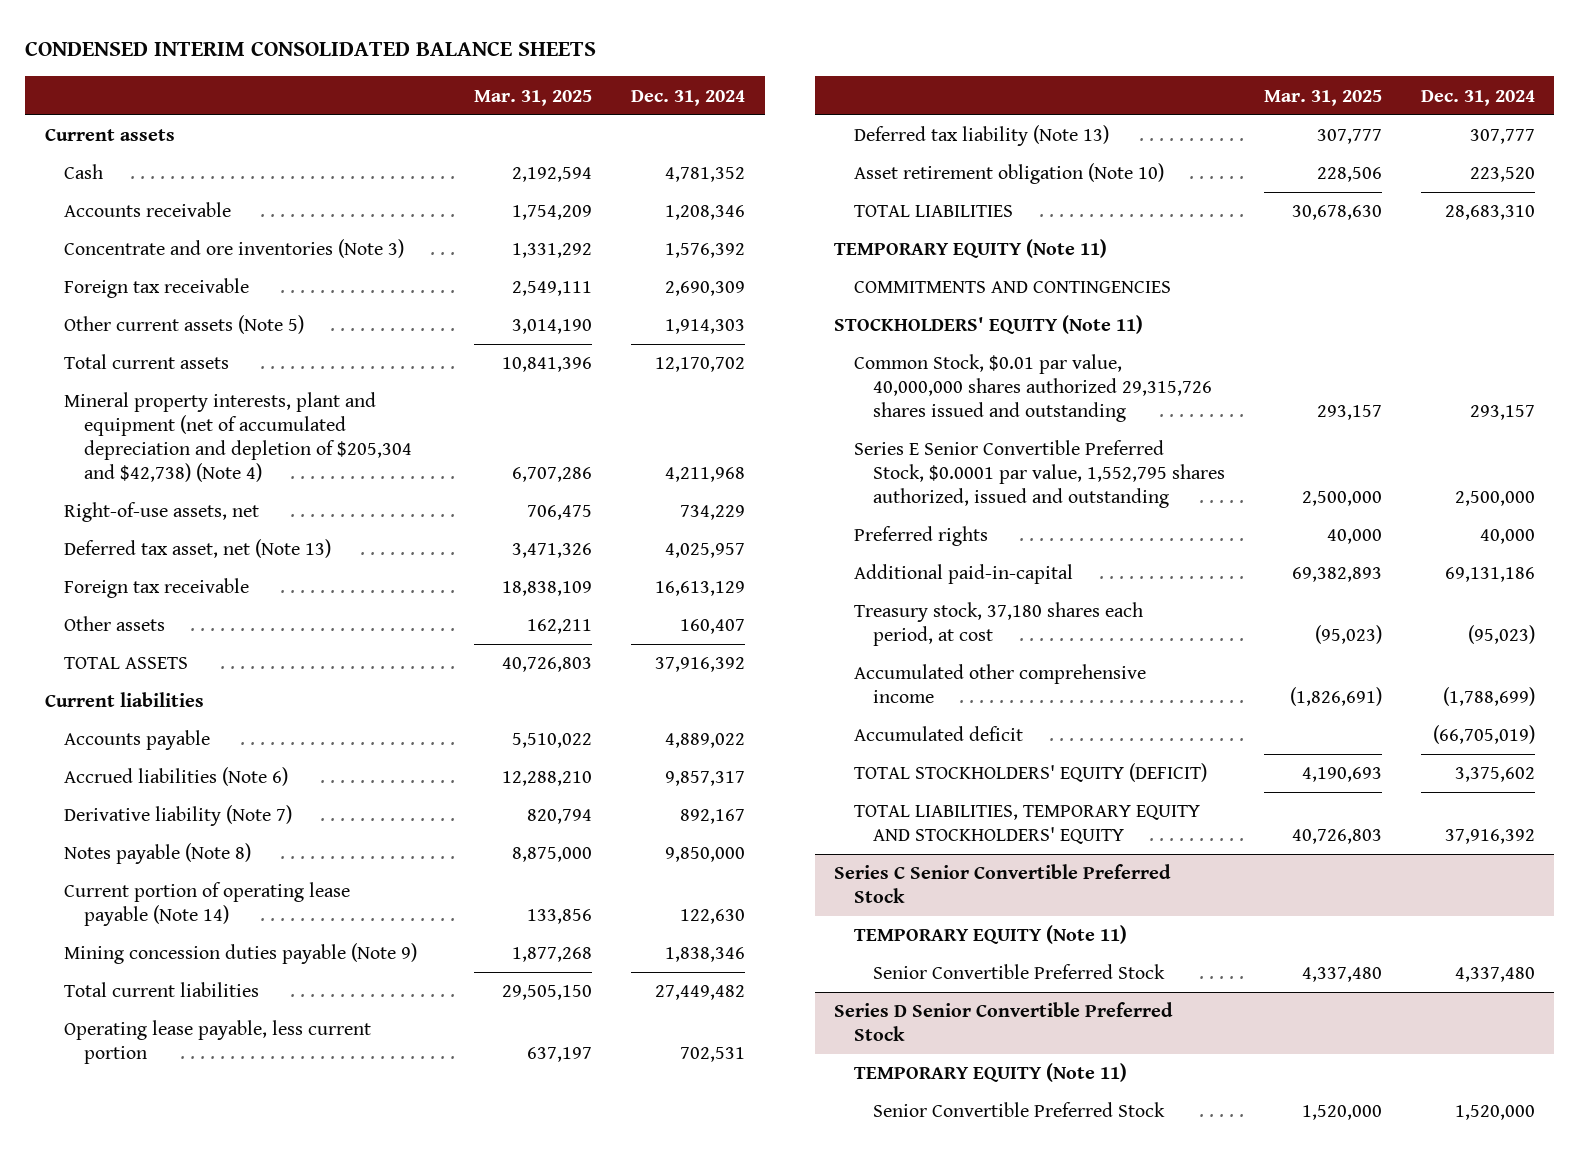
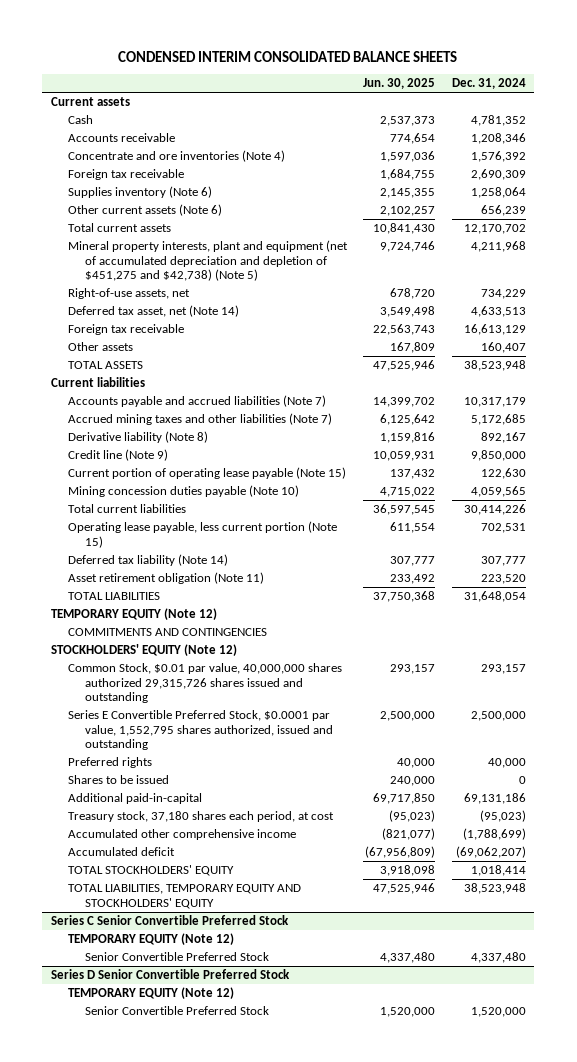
- | Mar. 31, 2025 | Dec. 31, 2024
+ | Jun. 30, 2025 | Dec. 31, 2024
- Concentrate and ore inventories (Note 3) | 1,331,292 | 1,576,392
+ Concentrate and ore inventories (Note 4) | 1,597,036 | 1,576,392
- Other current assets (Note 5) | 3,014,190 | 1,914,303
+ Supplies inventory (Note 6) | 2,145,355 | 1,258,064
+ Other current assets (Note 6) | 2,102,257 | 656,239
- Mineral property interests, plant and equipment (net of accumulated depreciation and depletion of $205,304 and $42,738) (Note 4) | 6,707,286 | 4,211,968
+ Mineral property interests, plant and equipment (net of accumulated depreciation and depletion of $451,275 and $42,738) (Note 5) | 9,724,746 | 4,211,968
- Deferred tax asset, net (Note 13) | 3,471,326 | 4,025,957
+ Deferred tax asset, net (Note 14) | 3,549,498 | 4,633,513
- TOTAL ASSETS | 40,726,803 | 37,916,392
+ TOTAL ASSETS | 47,525,946 | 38,523,948
- Accounts payable | 5,510,022 | 4,889,022
- Accrued liabilities (Note 6) | 12,288,210 | 9,857,317
- Derivative liability (Note 7) | 820,794 | 892,167
- Notes payable (Note 8) | 8,875,000 | 9,850,000
- Current portion of operating lease payable (Note 14) | 133,856 | 122,630
- Mining concession duties payable (Note 9) | 1,877,268 | 1,838,346
- Total current liabilities | 29,505,150 | 27,449,482
- Operating lease payable, less current portion | 637,197 | 702,531
- Deferred tax liability (Note 13) | 307,777 | 307,777
- Asset retirement obligation (Note 10) | 228,506 | 223,520
- TOTAL LIABILITIES | 30,678,630 | 28,683,310
- TEMPORARY EQUITY (Note 11)
+ Accounts payable and accrued liabilities (Note 7) | 14,399,702 | 10,317,179
+ Accrued mining taxes and other liabilities (Note 7) | 6,125,642 | 5,172,685
+ Derivative liability (Note 8) | 1,159,816 | 892,167
+ Credit line (Note 9) | 10,059,931 | 9,850,000
+ Current portion of operating lease payable (Note 15) | 137,432 | 122,630
+ Mining concession duties payable (Note 10) | 4,715,022 | 4,059,565
+ Total current liabilities | 36,597,545 | 30,414,226
+ Operating lease payable, less current portion (Note 15) | 611,554 | 702,531
+ Deferred tax liability (Note 14) | 307,777 | 307,777
+ Asset retirement obligation (Note 11) | 233,492 | 223,520
+ TOTAL LIABILITIES | 37,750,368 | 31,648,054
+ TEMPORARY EQUITY (Note 12)
- STOCKHOLDERS' EQUITY (Note 11)
+ STOCKHOLDERS' EQUITY (Note 12)
- Series E Senior Convertible Preferred Stock, $0.0001 par value, 1,552,795 shares authorized, issued and outstanding | 2,500,000 | 2,500,000
+ Series E Convertible Preferred Stock, $0.0001 par value, 1,552,795 shares authorized, issued and outstanding | 2,500,000 | 2,500,000
+ Shares to be issued | 240,000 | 0
- Accumulated deficit | | (66,705,019)
- TOTAL STOCKHOLDERS' EQUITY (DEFICIT) | 4,190,693 | 3,375,602
- TOTAL LIABILITIES, TEMPORARY EQUITY AND STOCKHOLDERS' EQUITY | 40,726,803 | 37,916,392
+ Accumulated deficit | (67,956,809) | (69,062,207)
+ TOTAL STOCKHOLDERS' EQUITY | 3,918,098 | 1,018,414
+ TOTAL LIABILITIES, TEMPORARY EQUITY AND STOCKHOLDERS' EQUITY | 47,525,946 | 38,523,948
@ Series C Senior Convertible Preferred Stock
- TEMPORARY EQUITY (Note 11)
+ TEMPORARY EQUITY (Note 12)
@ Series D Senior Convertible Preferred Stock
- TEMPORARY EQUITY (Note 11)
+ TEMPORARY EQUITY (Note 12)

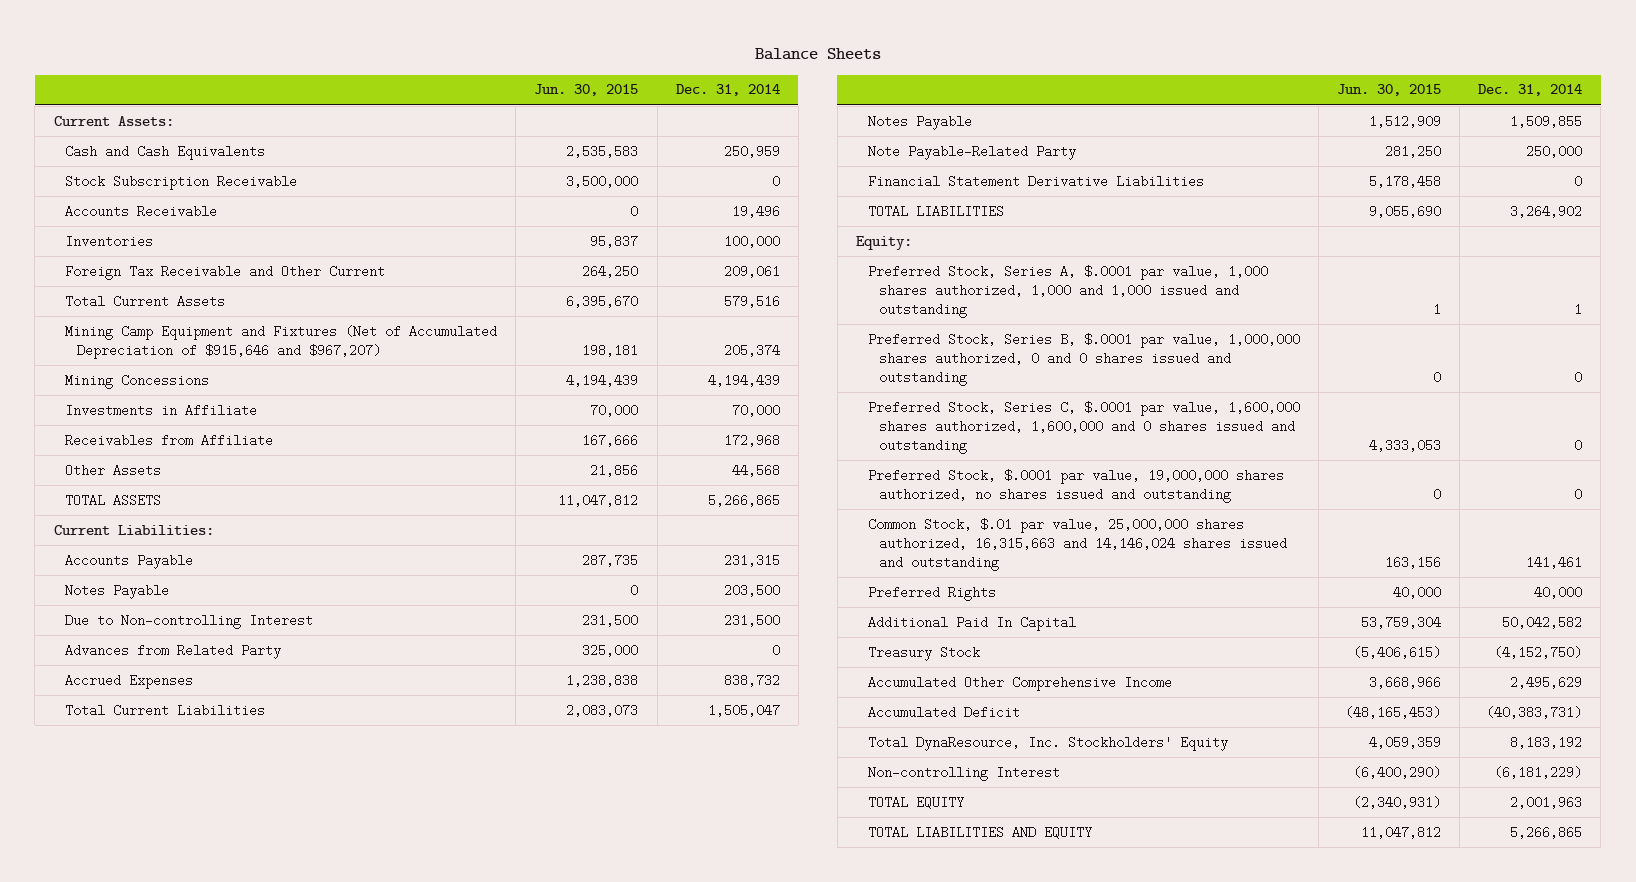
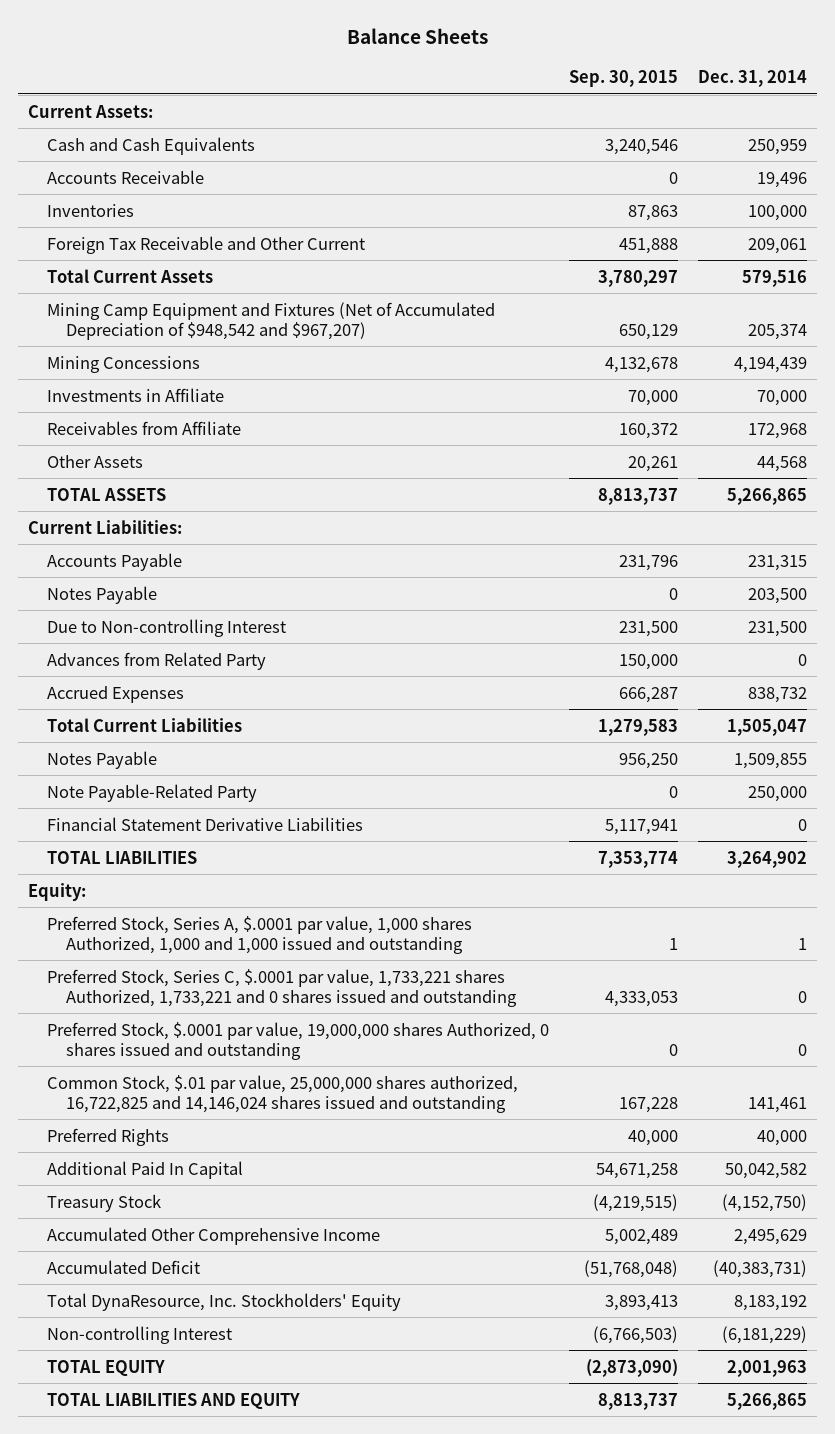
- | Jun. 30, 2015 | Dec. 31, 2014
+ | Sep. 30, 2015 | Dec. 31, 2014
- Stock Subscription Receivable | 3,500,000 | 0
- Mining Camp Equipment and Fixtures (Net of Accumulated Depreciation of $915,646 and $967,207) | 198,181 | 205,374
+ Mining Camp Equipment and Fixtures (Net of Accumulated Depreciation of $948,542 and $967,207) | 650,129 | 205,374
- Preferred Stock, Series A, $.0001 par value, 1,000 shares authorized, 1,000 and 1,000 issued and outstanding | 1 | 1
- Preferred Stock, Series B, $.0001 par value, 1,000,000 shares authorized, 0 and 0 shares issued and outstanding | 0 | 0
- Preferred Stock, Series C, $.0001 par value, 1,600,000 shares authorized, 1,600,000 and 0 shares issued and outstanding | 4,333,053 | 0
- Preferred Stock, $.0001 par value, 19,000,000 shares authorized, no shares issued and outstanding | 0 | 0
- Common Stock, $.01 par value, 25,000,000 shares authorized, 16,315,663 and 14,146,024 shares issued and outstanding | 163,156 | 141,461
+ Preferred Stock, Series A, $.0001 par value, 1,000 shares Authorized, 1,000 and 1,000 issued and outstanding | 1 | 1
+ Preferred Stock, Series C, $.0001 par value, 1,733,221 shares Authorized, 1,733,221 and 0 shares issued and outstanding | 4,333,053 | 0
+ Preferred Stock, $.0001 par value, 19,000,000 shares Authorized, 0 shares issued and outstanding | 0 | 0
+ Common Stock, $.01 par value, 25,000,000 shares authorized, 16,722,825 and 14,146,024 shares issued and outstanding | 167,228 | 141,461

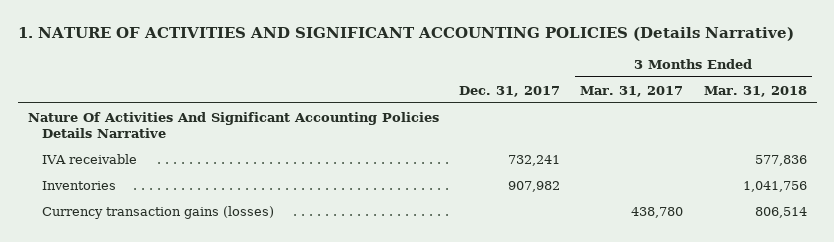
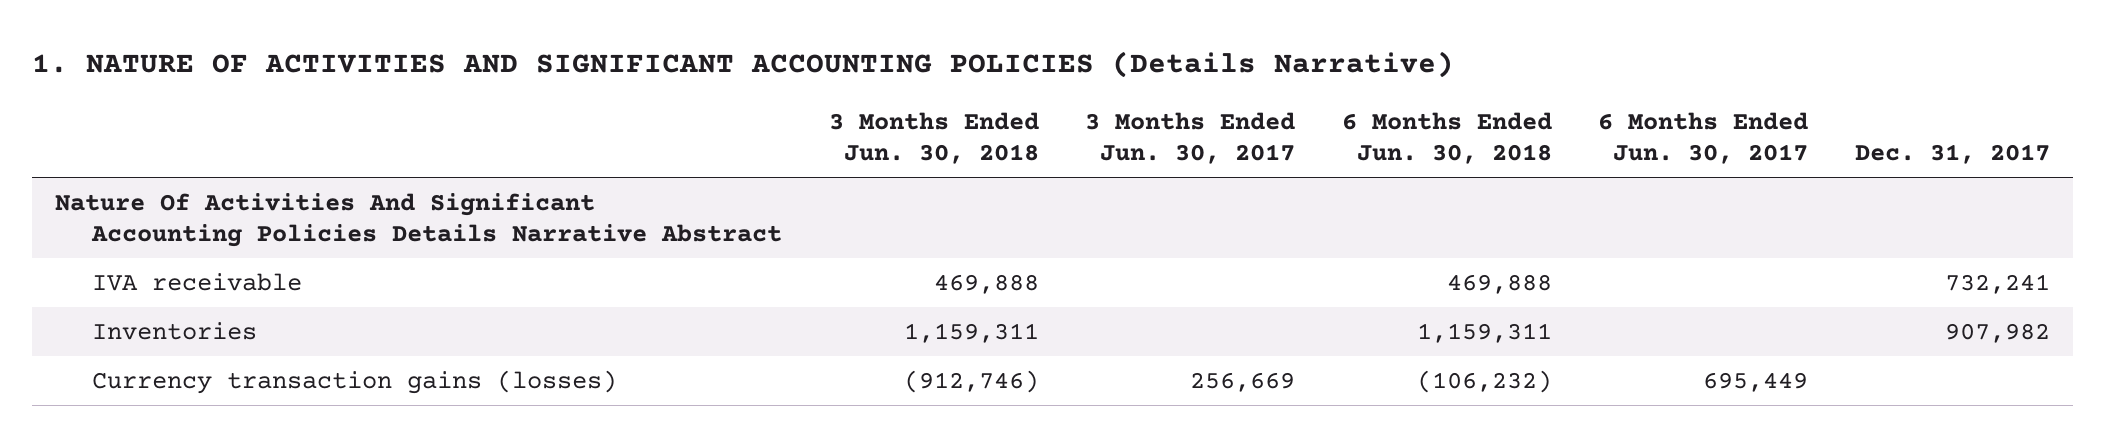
- | Dec. 31, 2017 | 3 Months Ended Mar. 31, 2017 | 3 Months Ended Mar. 31, 2018
+ | 3 Months Ended Jun. 30, 2018 | 3 Months Ended Jun. 30, 2017 | 6 Months Ended Jun. 30, 2018 | 6 Months Ended Jun. 30, 2017 | Dec. 31, 2017
- Nature Of Activities And Significant Accounting Policies Details Narrative
+ Nature Of Activities And Significant Accounting Policies Details Narrative Abstract

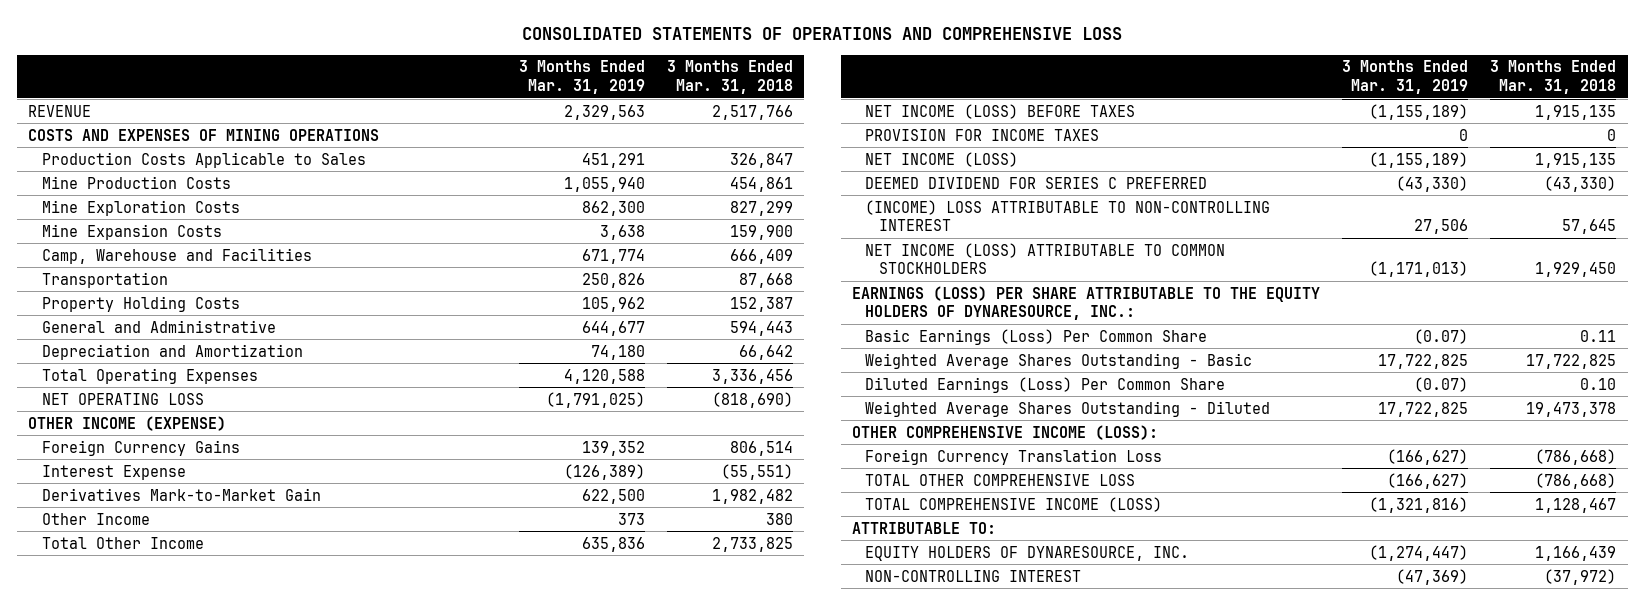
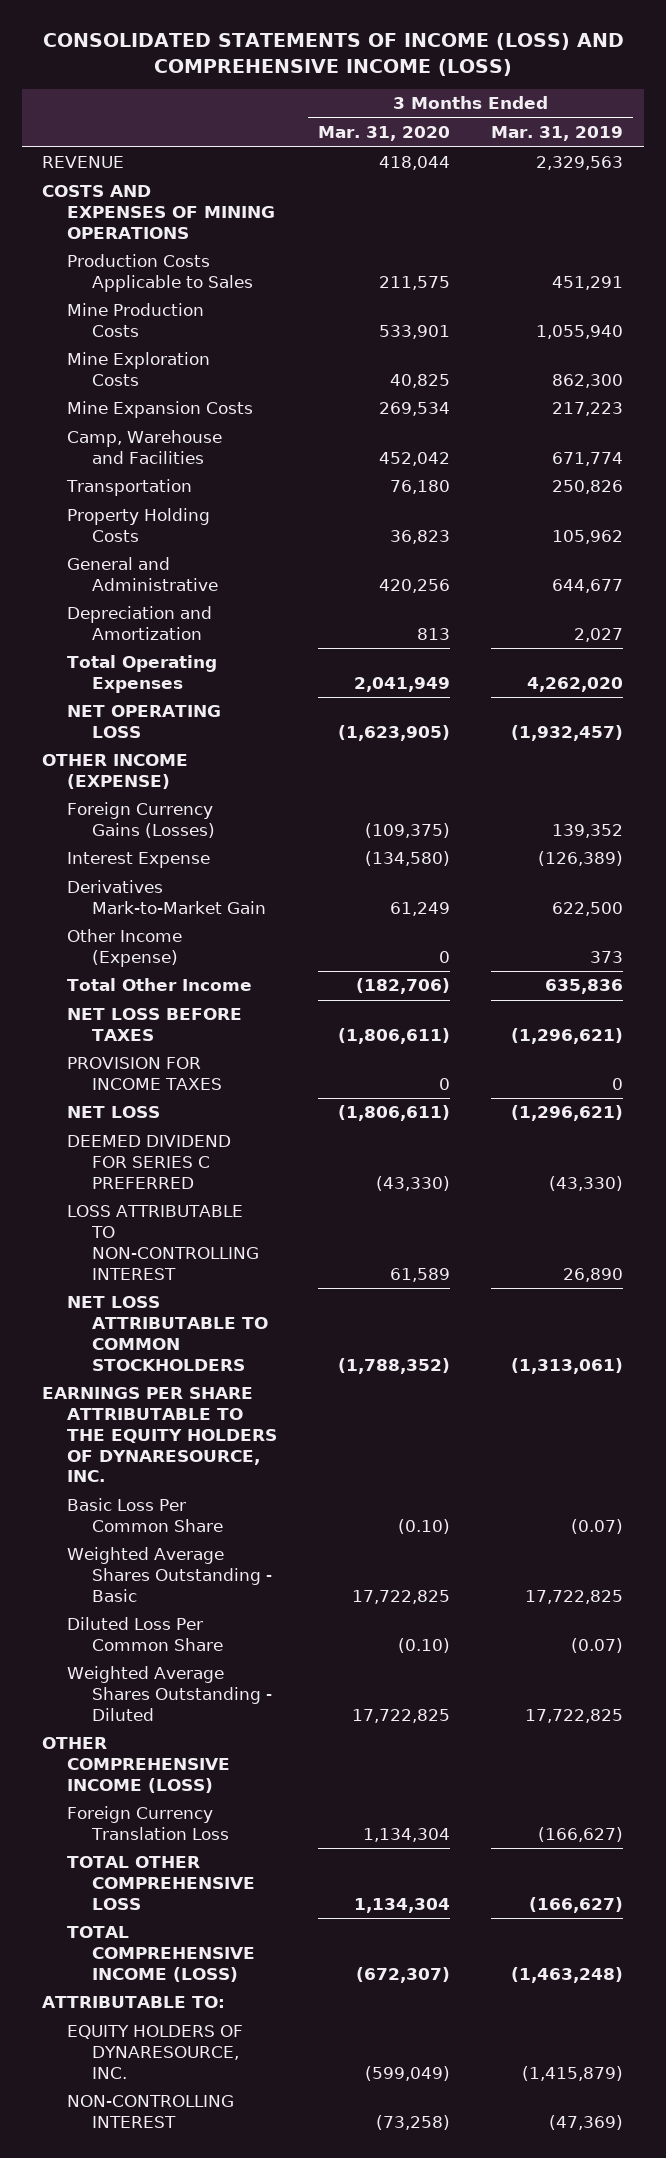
- CONSOLIDATED STATEMENTS OF OPERATIONS AND COMPREHENSIVE LOSS
+ CONSOLIDATED STATEMENTS OF INCOME (LOSS) AND COMPREHENSIVE INCOME (LOSS)
- | 3 Months Ended Mar. 31, 2019 | 3 Months Ended Mar. 31, 2018
+ | 3 Months Ended Mar. 31, 2020 | 3 Months Ended Mar. 31, 2019
- Mine Expansion Costs | 3,638 | 159,900
+ Mine Expansion Costs | 269,534 | 217,223
- Depreciation and Amortization | 74,180 | 66,642
- Total Operating Expenses | 4,120,588 | 3,336,456
- NET OPERATING LOSS | (1,791,025) | (818,690)
+ Depreciation and Amortization | 813 | 2,027
+ Total Operating Expenses | 2,041,949 | 4,262,020
+ NET OPERATING LOSS | (1,623,905) | (1,932,457)
- Foreign Currency Gains | 139,352 | 806,514
+ Foreign Currency Gains (Losses) | (109,375) | 139,352
- Other Income | 373 | 380
+ Other Income (Expense) | 0 | 373
- NET INCOME (LOSS) BEFORE TAXES | (1,155,189) | 1,915,135
+ NET LOSS BEFORE TAXES | (1,806,611) | (1,296,621)
- NET INCOME (LOSS) | (1,155,189) | 1,915,135
+ NET LOSS | (1,806,611) | (1,296,621)
- (INCOME) LOSS ATTRIBUTABLE TO NON-CONTROLLING INTEREST | 27,506 | 57,645
- NET INCOME (LOSS) ATTRIBUTABLE TO COMMON STOCKHOLDERS | (1,171,013) | 1,929,450
- EARNINGS (LOSS) PER SHARE ATTRIBUTABLE TO THE EQUITY HOLDERS OF DYNARESOURCE, INC.:
- Basic Earnings (Loss) Per Common Share | (0.07) | 0.11
+ LOSS ATTRIBUTABLE TO NON-CONTROLLING INTEREST | 61,589 | 26,890
+ NET LOSS ATTRIBUTABLE TO COMMON STOCKHOLDERS | (1,788,352) | (1,313,061)
+ EARNINGS PER SHARE ATTRIBUTABLE TO THE EQUITY HOLDERS OF DYNARESOURCE, INC.
+ Basic Loss Per Common Share | (0.10) | (0.07)
- Diluted Earnings (Loss) Per Common Share | (0.07) | 0.10
+ Diluted Loss Per Common Share | (0.10) | (0.07)
- OTHER COMPREHENSIVE INCOME (LOSS):
+ OTHER COMPREHENSIVE INCOME (LOSS)
- TOTAL COMPREHENSIVE INCOME (LOSS) | (1,321,816) | 1,128,467
+ TOTAL COMPREHENSIVE INCOME (LOSS) | (672,307) | (1,463,248)
- EQUITY HOLDERS OF DYNARESOURCE, INC. | (1,274,447) | 1,166,439
+ EQUITY HOLDERS OF DYNARESOURCE, INC. | (599,049) | (1,415,879)

